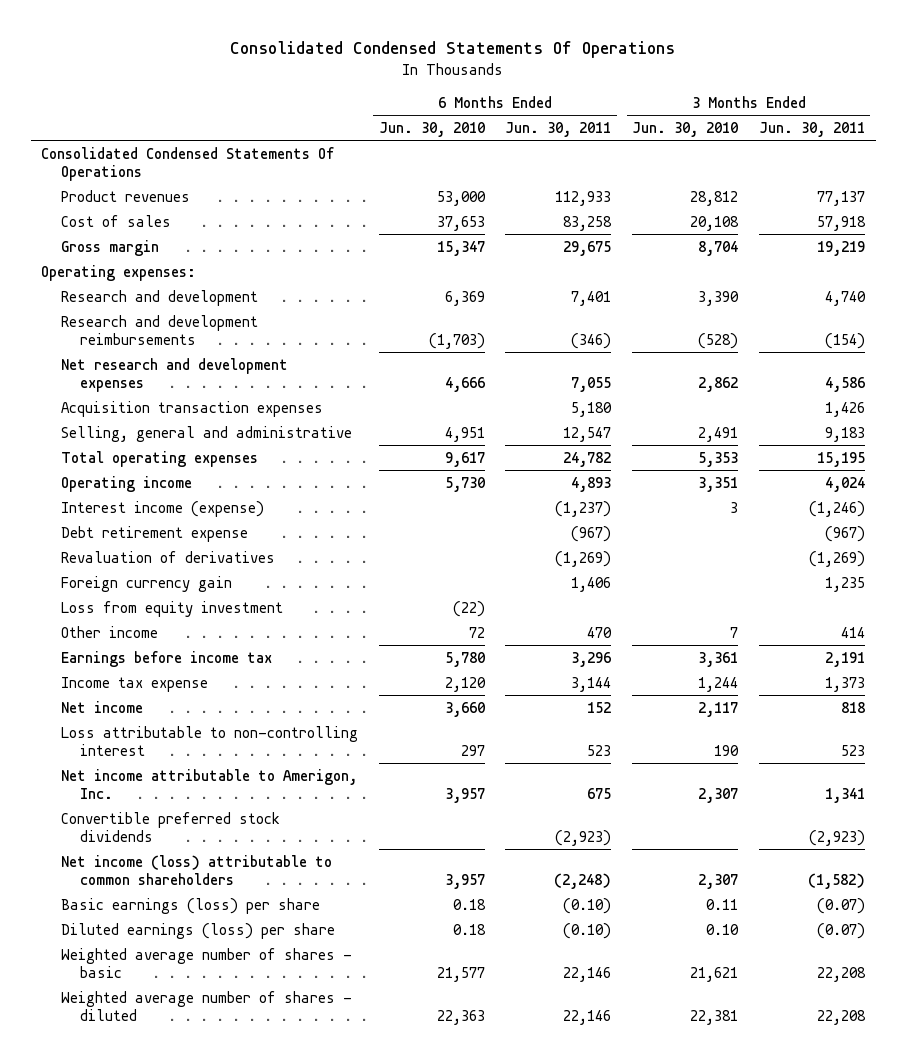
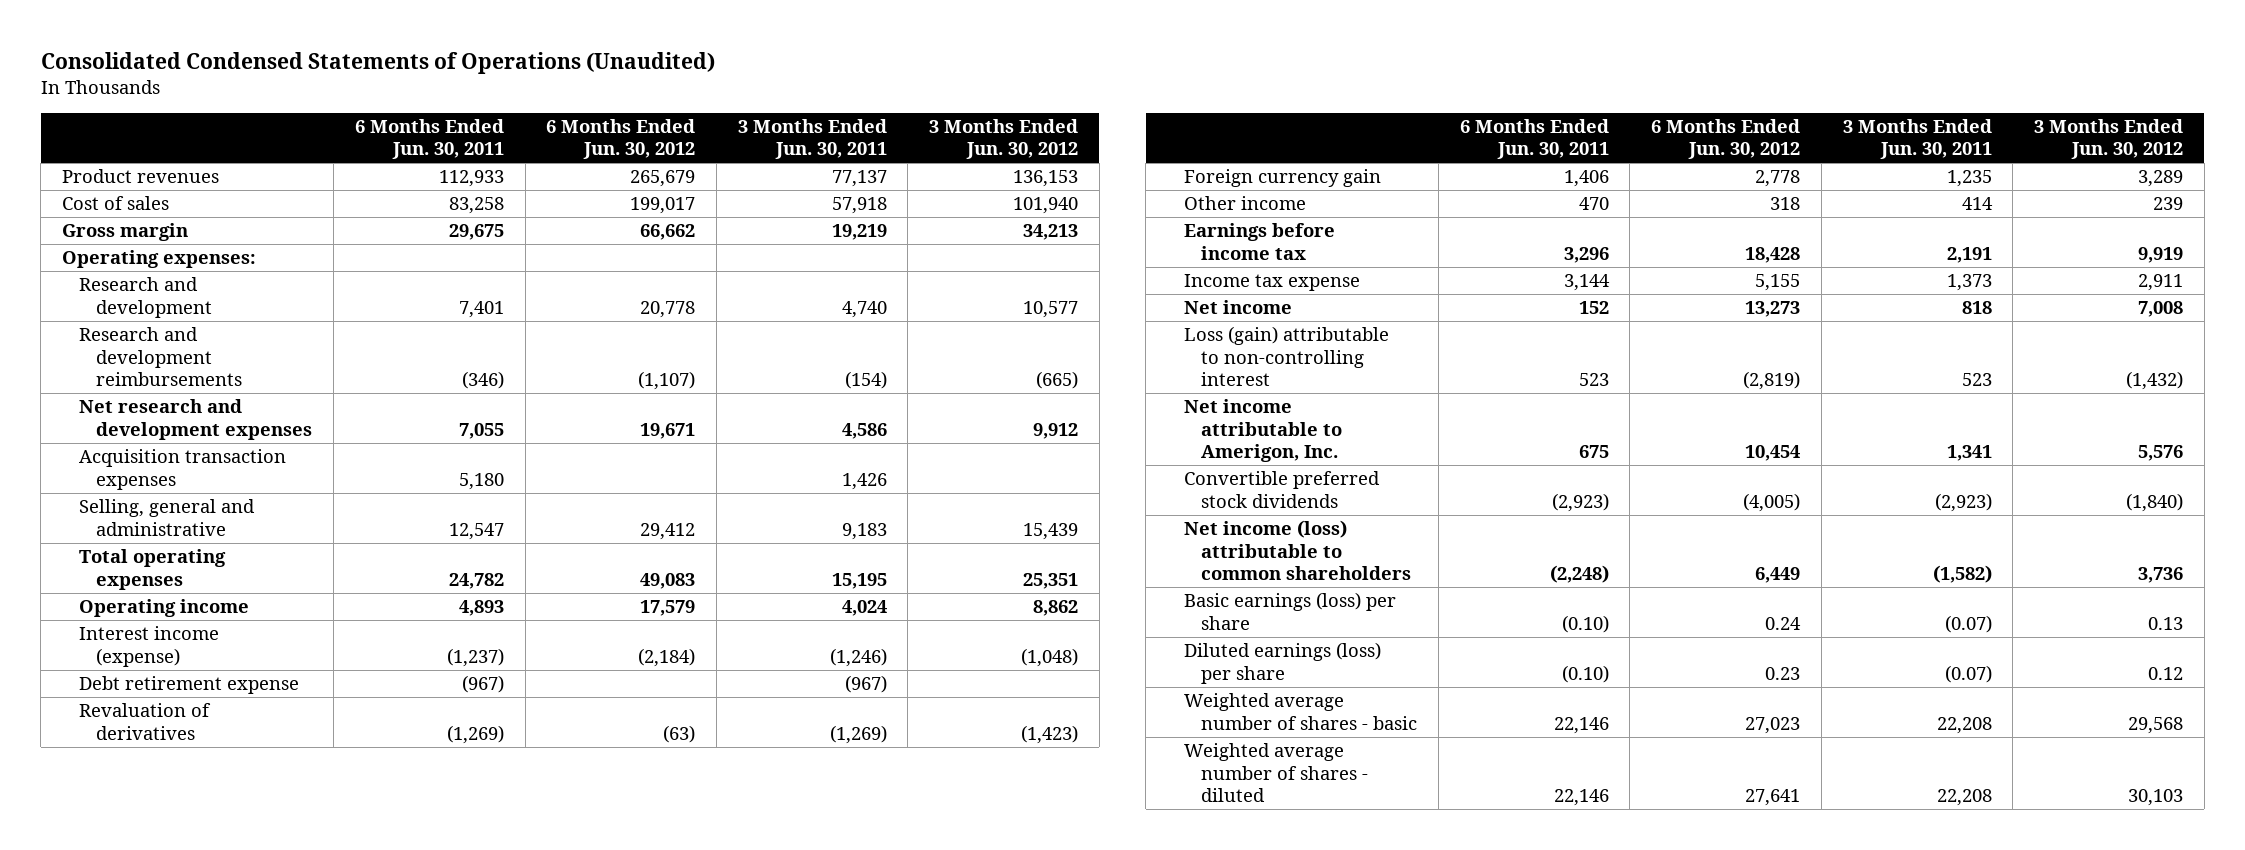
- Consolidated Condensed Statements Of Operations
+ Consolidated Condensed Statements of Operations (Unaudited)
- | 6 Months Ended Jun. 30, 2010 | 6 Months Ended Jun. 30, 2011 | 3 Months Ended Jun. 30, 2010 | 3 Months Ended Jun. 30, 2011
+ | 6 Months Ended Jun. 30, 2011 | 6 Months Ended Jun. 30, 2012 | 3 Months Ended Jun. 30, 2011 | 3 Months Ended Jun. 30, 2012
- Consolidated Condensed Statements Of Operations
- Loss from equity investment | (22) | | |
- Loss attributable to non-controlling interest | 297 | 523 | 190 | 523
+ Loss (gain) attributable to non-controlling interest | 523 | (2,819) | 523 | (1,432)

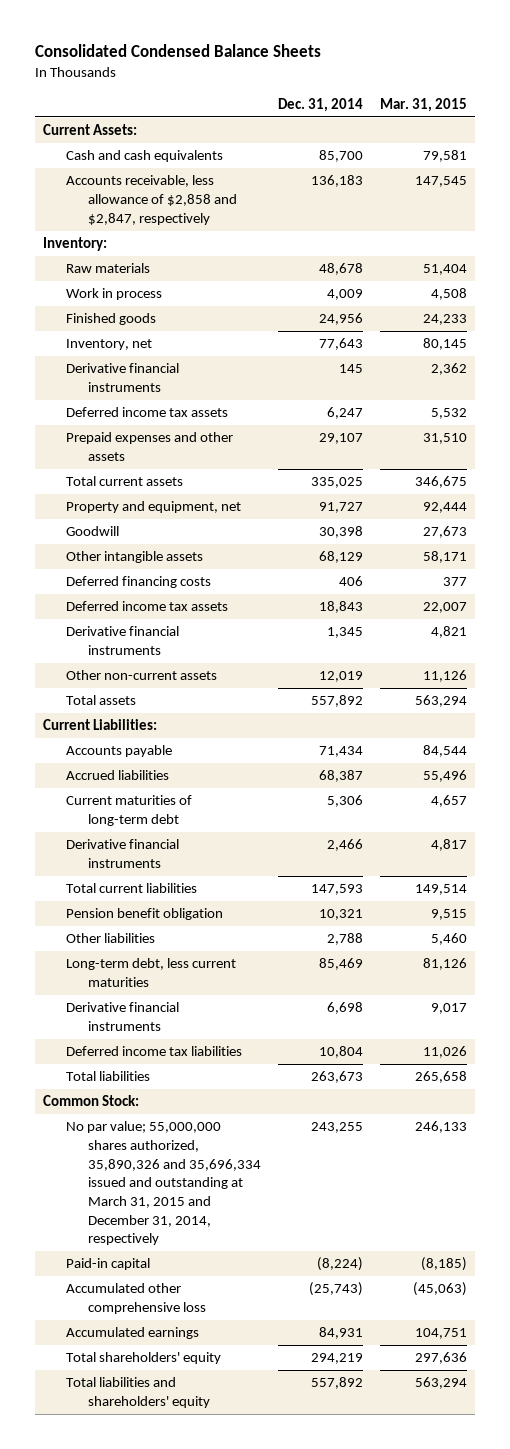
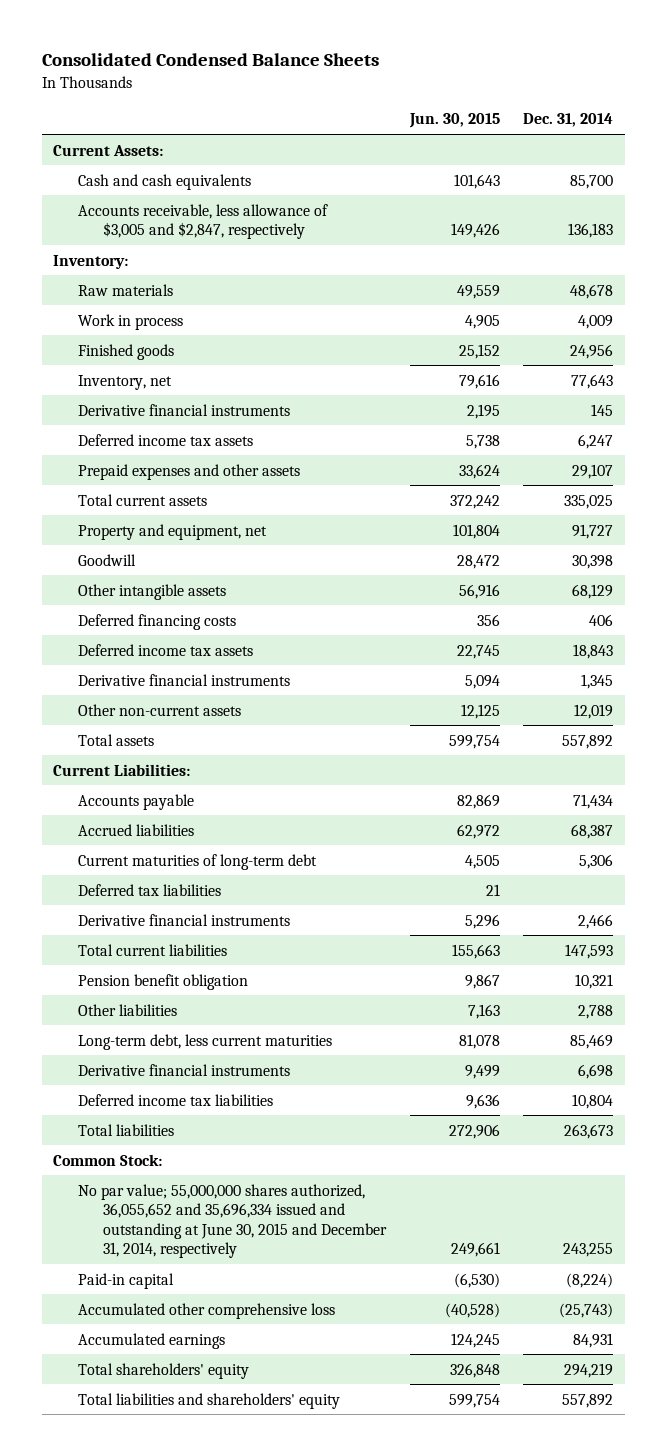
- | Dec. 31, 2014 | Mar. 31, 2015
+ | Jun. 30, 2015 | Dec. 31, 2014
- Accounts receivable, less allowance of $2,858 and $2,847, respectively | 136,183 | 147,545
+ Accounts receivable, less allowance of $3,005 and $2,847, respectively | 149,426 | 136,183
+ Deferred tax liabilities | 21 |
- No par value; 55,000,000 shares authorized, 35,890,326 and 35,696,334 issued and outstanding at March 31, 2015 and December 31, 2014, respectively | 243,255 | 246,133
+ No par value; 55,000,000 shares authorized, 36,055,652 and 35,696,334 issued and outstanding at June 30, 2015 and December 31, 2014, respectively | 249,661 | 243,255

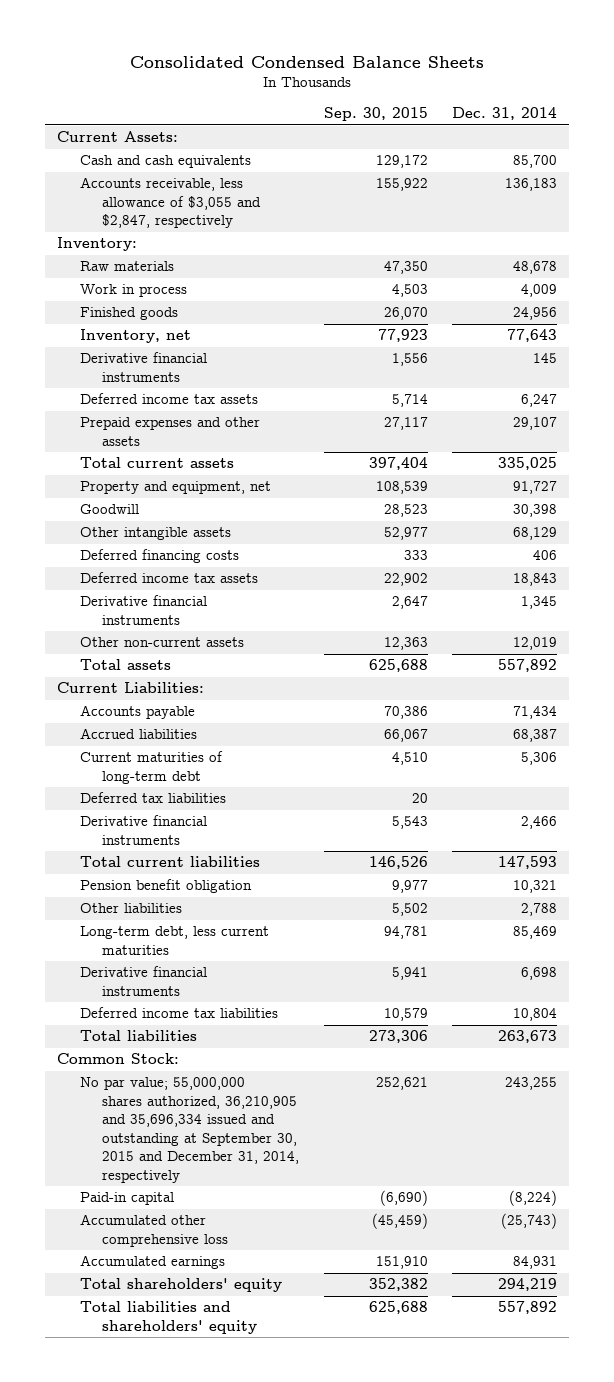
- | Jun. 30, 2015 | Dec. 31, 2014
+ | Sep. 30, 2015 | Dec. 31, 2014
- Accounts receivable, less allowance of $3,005 and $2,847, respectively | 149,426 | 136,183
+ Accounts receivable, less allowance of $3,055 and $2,847, respectively | 155,922 | 136,183
- No par value; 55,000,000 shares authorized, 36,055,652 and 35,696,334 issued and outstanding at June 30, 2015 and December 31, 2014, respectively | 249,661 | 243,255
+ No par value; 55,000,000 shares authorized, 36,210,905 and 35,696,334 issued and outstanding at September 30, 2015 and December 31, 2014, respectively | 252,621 | 243,255

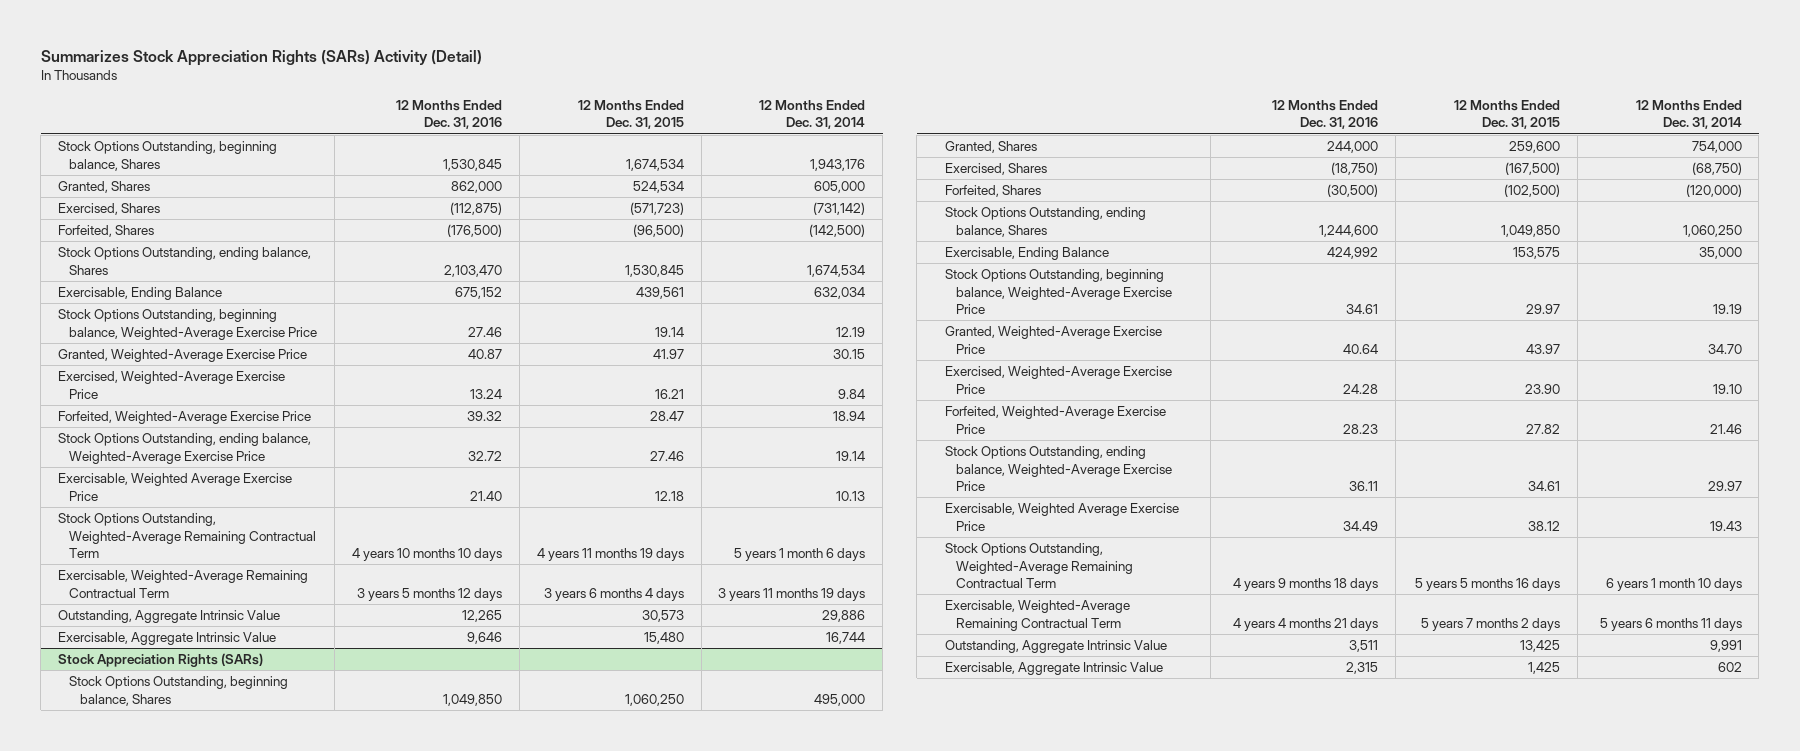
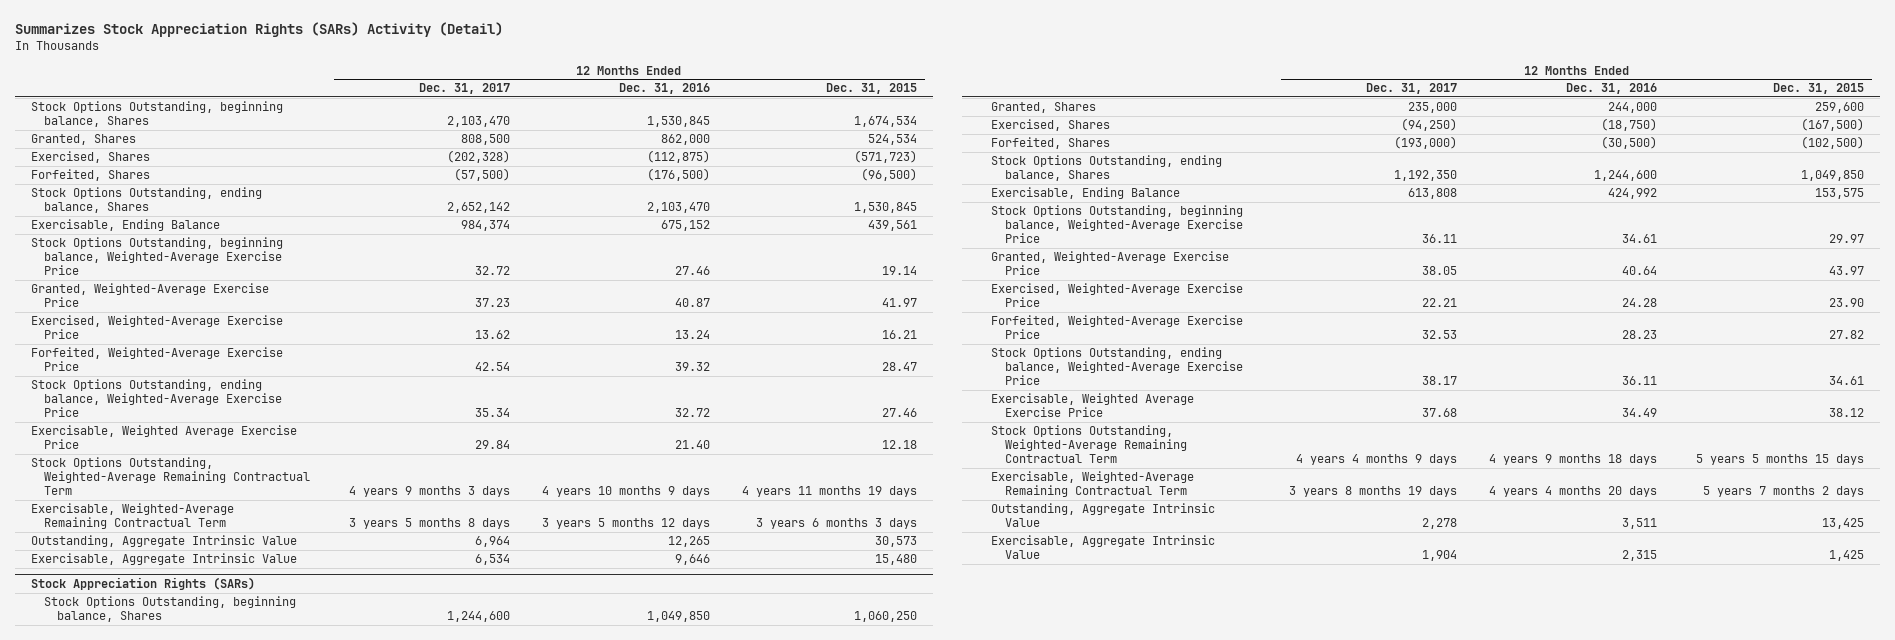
- | 12 Months Ended Dec. 31, 2016 | 12 Months Ended Dec. 31, 2015 | 12 Months Ended Dec. 31, 2014
+ | 12 Months Ended Dec. 31, 2017 | 12 Months Ended Dec. 31, 2016 | 12 Months Ended Dec. 31, 2015
- Stock Options Outstanding, Weighted-Average Remaining Contractual Term | 4 years 10 months 10 days | 4 years 11 months 19 days | 5 years 1 month 6 days
- Exercisable, Weighted-Average Remaining Contractual Term | 3 years 5 months 12 days | 3 years 6 months 4 days | 3 years 11 months 19 days
+ Stock Options Outstanding, Weighted-Average Remaining Contractual Term | 4 years 9 months 3 days | 4 years 10 months 9 days | 4 years 11 months 19 days
+ Exercisable, Weighted-Average Remaining Contractual Term | 3 years 5 months 8 days | 3 years 5 months 12 days | 3 years 6 months 3 days
@ Stock Appreciation Rights (SARs)
- Stock Options Outstanding, Weighted-Average Remaining Contractual Term | 4 years 9 months 18 days | 5 years 5 months 16 days | 6 years 1 month 10 days
- Exercisable, Weighted-Average Remaining Contractual Term | 4 years 4 months 21 days | 5 years 7 months 2 days | 5 years 6 months 11 days
+ Stock Options Outstanding, Weighted-Average Remaining Contractual Term | 4 years 4 months 9 days | 4 years 9 months 18 days | 5 years 5 months 15 days
+ Exercisable, Weighted-Average Remaining Contractual Term | 3 years 8 months 19 days | 4 years 4 months 20 days | 5 years 7 months 2 days

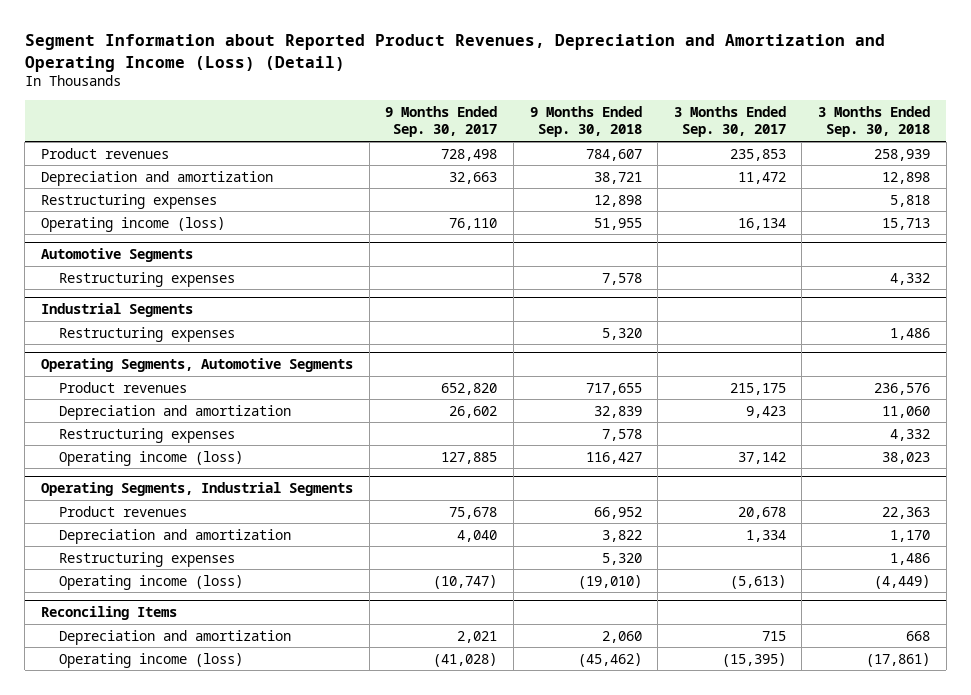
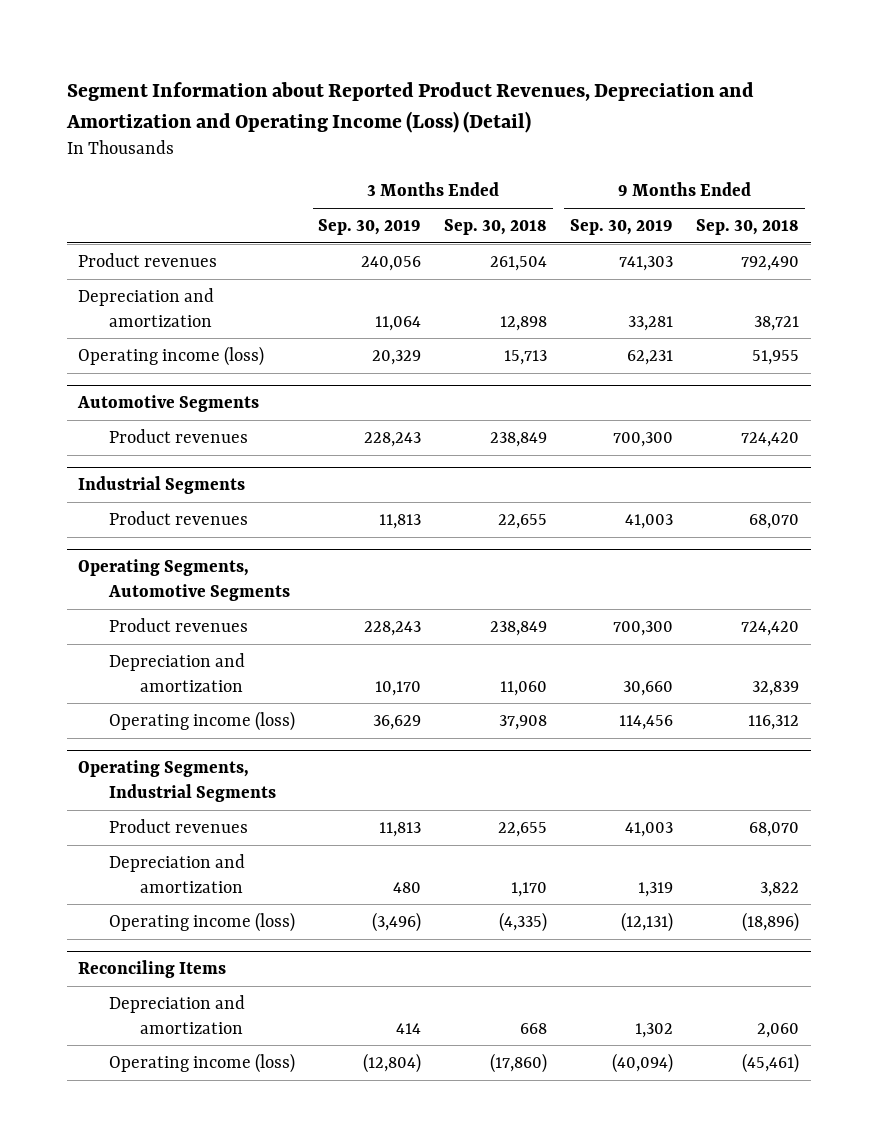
- | 9 Months Ended Sep. 30, 2017 | 9 Months Ended Sep. 30, 2018 | 3 Months Ended Sep. 30, 2017 | 3 Months Ended Sep. 30, 2018
+ | 3 Months Ended Sep. 30, 2019 | 3 Months Ended Sep. 30, 2018 | 9 Months Ended Sep. 30, 2019 | 9 Months Ended Sep. 30, 2018
- Product revenues | 728,498 | 784,607 | 235,853 | 258,939
+ Product revenues | 240,056 | 261,504 | 741,303 | 792,490
- Restructuring expenses | | 12,898 | | 5,818
@ Automotive Segments
- Restructuring expenses | | 7,578 | | 4,332
+ Product revenues | 228,243 | 238,849 | 700,300 | 724,420
@ Industrial Segments
- Restructuring expenses | | 5,320 | | 1,486
+ Product revenues | 11,813 | 22,655 | 41,003 | 68,070
@ Operating Segments, Automotive Segments
- Product revenues | 652,820 | 717,655 | 215,175 | 236,576
+ Product revenues | 228,243 | 238,849 | 700,300 | 724,420
- Restructuring expenses | | 7,578 | | 4,332
- Operating income (loss) | 127,885 | 116,427 | 37,142 | 38,023
+ Operating income (loss) | 36,629 | 37,908 | 114,456 | 116,312
@ Operating Segments, Industrial Segments
- Product revenues | 75,678 | 66,952 | 20,678 | 22,363
+ Product revenues | 11,813 | 22,655 | 41,003 | 68,070
- Restructuring expenses | | 5,320 | | 1,486
- Operating income (loss) | (10,747) | (19,010) | (5,613) | (4,449)
+ Operating income (loss) | (3,496) | (4,335) | (12,131) | (18,896)
@ Reconciling Items
- Operating income (loss) | (41,028) | (45,462) | (15,395) | (17,861)
+ Operating income (loss) | (12,804) | (17,860) | (40,094) | (45,461)

